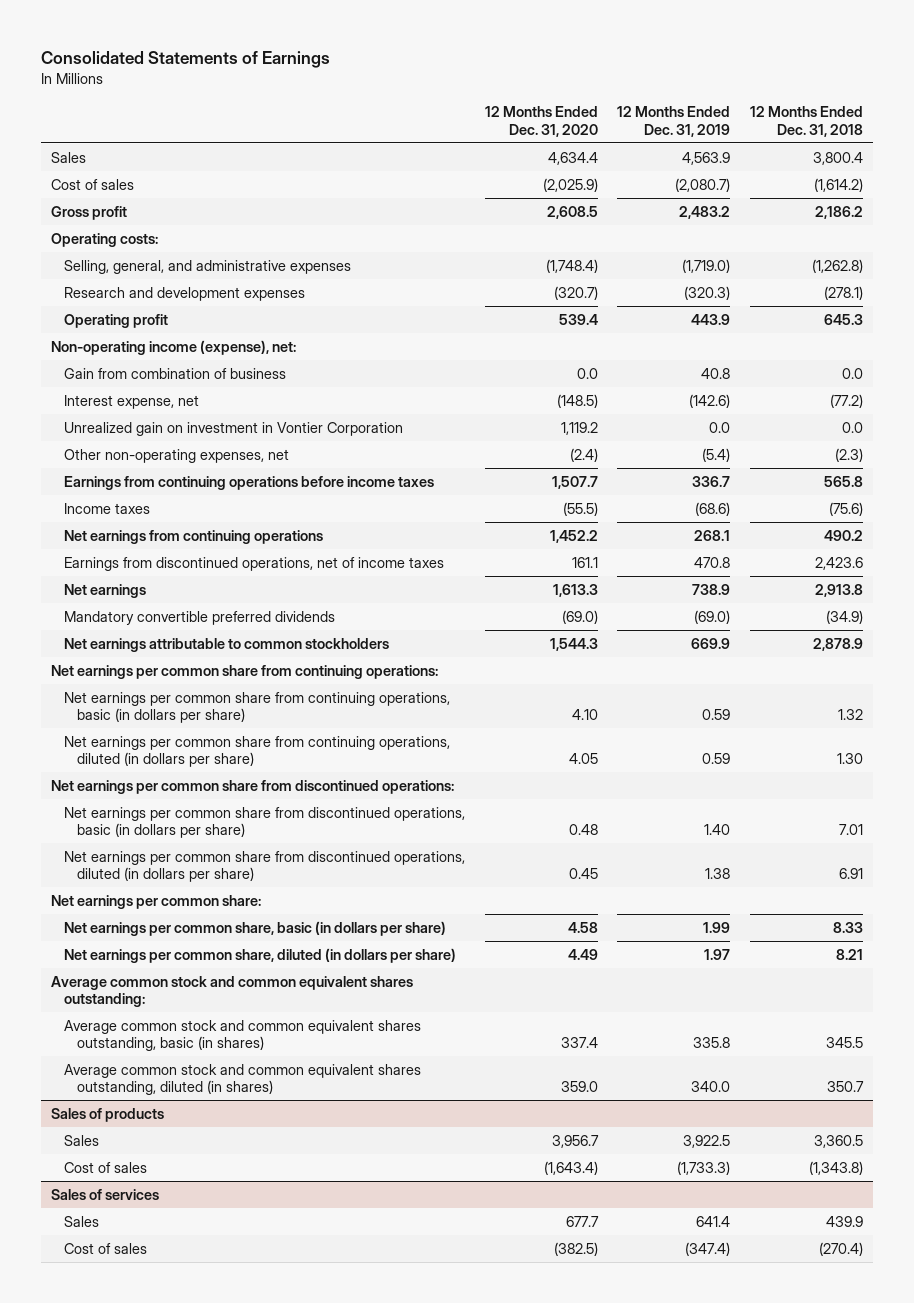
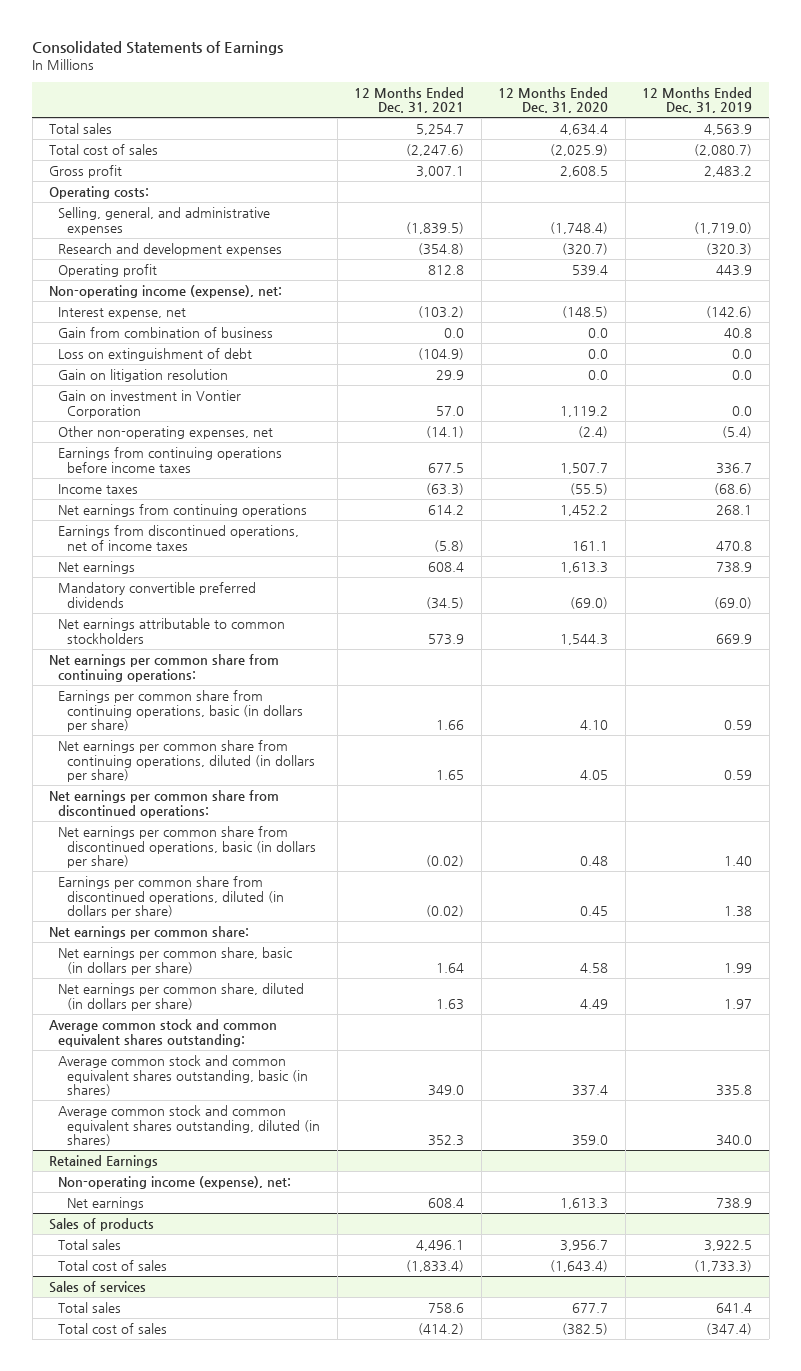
- | 12 Months Ended Dec. 31, 2020 | 12 Months Ended Dec. 31, 2019 | 12 Months Ended Dec. 31, 2018
+ | 12 Months Ended Dec. 31, 2021 | 12 Months Ended Dec. 31, 2020 | 12 Months Ended Dec. 31, 2019
- Sales | 4,634.4 | 4,563.9 | 3,800.4
- Cost of sales | (2,025.9) | (2,080.7) | (1,614.2)
+ Total sales | 5,254.7 | 4,634.4 | 4,563.9
+ Total cost of sales | (2,247.6) | (2,025.9) | (2,080.7)
- Unrealized gain on investment in Vontier Corporation | 1,119.2 | 0.0 | 0.0
moved down: Gain from combination of business | 0.0 | 0.0 | 40.8
+ Loss on extinguishment of debt | (104.9) | 0.0 | 0.0
+ Gain on litigation resolution | 29.9 | 0.0 | 0.0
+ Gain on investment in Vontier Corporation | 57.0 | 1,119.2 | 0.0
- Net earnings per common share from continuing operations, basic (in dollars per share) | 4.10 | 0.59 | 1.32
+ Earnings per common share from continuing operations, basic (in dollars per share) | 1.66 | 4.10 | 0.59
- Net earnings per common share from discontinued operations, diluted (in dollars per share) | 0.45 | 1.38 | 6.91
+ Earnings per common share from discontinued operations, diluted (in dollars per share) | (0.02) | 0.45 | 1.38
+ Retained Earnings
+ Non-operating income (expense), net:
+ Net earnings | 608.4 | 1,613.3 | 738.9
@ Sales of products
- Sales | 3,956.7 | 3,922.5 | 3,360.5
- Cost of sales | (1,643.4) | (1,733.3) | (1,343.8)
+ Total sales | 4,496.1 | 3,956.7 | 3,922.5
+ Total cost of sales | (1,833.4) | (1,643.4) | (1,733.3)
@ Sales of services
- Sales | 677.7 | 641.4 | 439.9
- Cost of sales | (382.5) | (347.4) | (270.4)
+ Total sales | 758.6 | 677.7 | 641.4
+ Total cost of sales | (414.2) | (382.5) | (347.4)

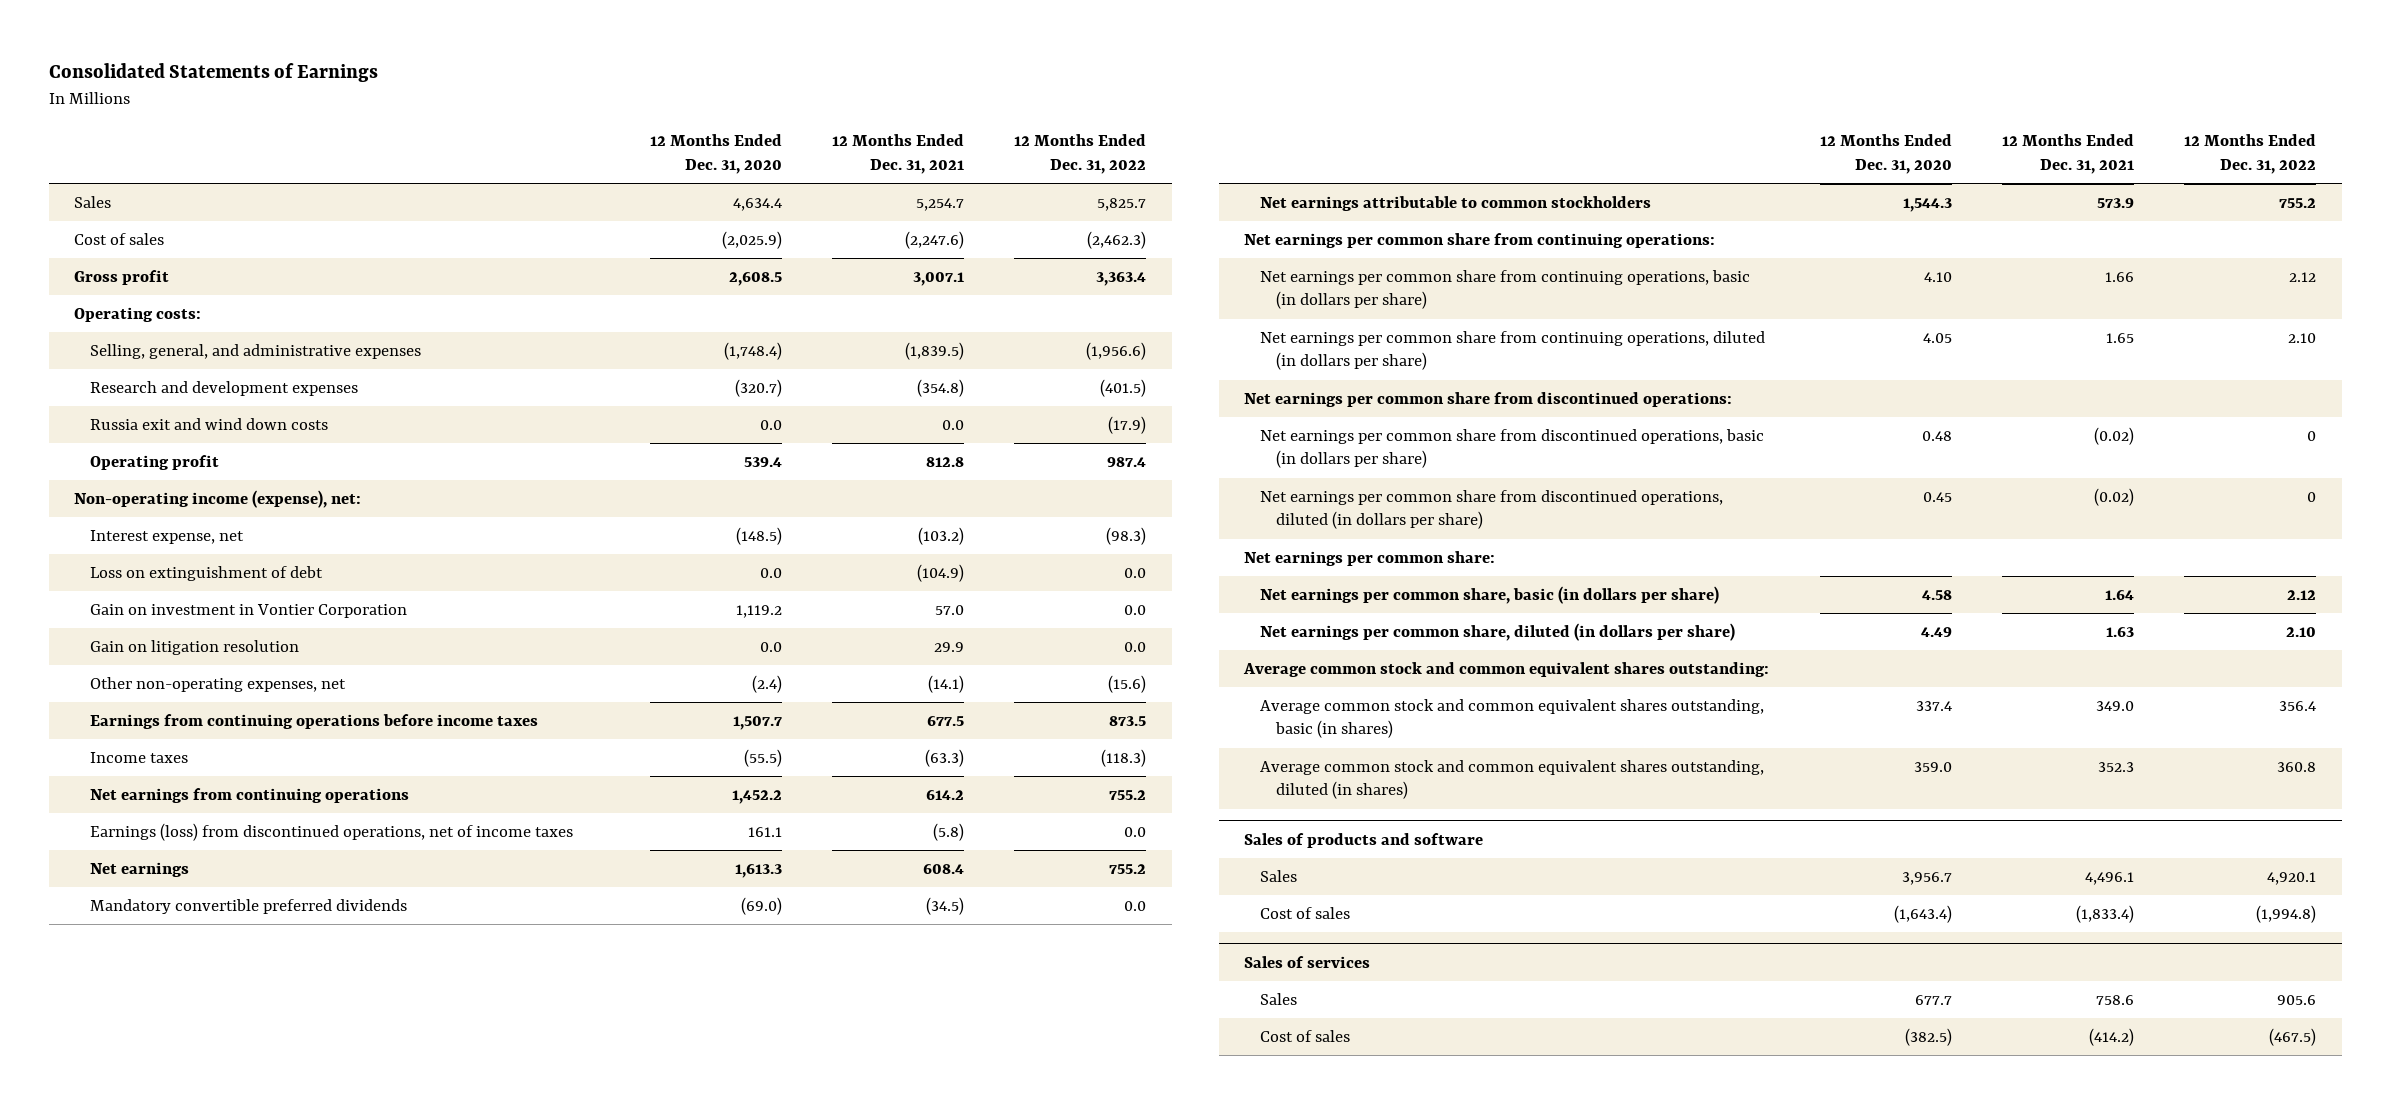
- | 12 Months Ended Dec. 31, 2021 | 12 Months Ended Dec. 31, 2020 | 12 Months Ended Dec. 31, 2019
+ | 12 Months Ended Dec. 31, 2020 | 12 Months Ended Dec. 31, 2021 | 12 Months Ended Dec. 31, 2022
- Total sales | 5,254.7 | 4,634.4 | 4,563.9
- Total cost of sales | (2,247.6) | (2,025.9) | (2,080.7)
+ Sales | 4,634.4 | 5,254.7 | 5,825.7
+ Cost of sales | (2,025.9) | (2,247.6) | (2,462.3)
+ Russia exit and wind down costs | 0.0 | 0.0 | (17.9)
- Gain from combination of business | 0.0 | 0.0 | 40.8
moved down: Gain on litigation resolution | 0.0 | 29.9 | 0.0
- Earnings from discontinued operations, net of income taxes | (5.8) | 161.1 | 470.8
+ Earnings (loss) from discontinued operations, net of income taxes | 161.1 | (5.8) | 0.0
- Earnings per common share from continuing operations, basic (in dollars per share) | 1.66 | 4.10 | 0.59
+ Net earnings per common share from continuing operations, basic (in dollars per share) | 4.10 | 1.66 | 2.12
- Earnings per common share from discontinued operations, diluted (in dollars per share) | (0.02) | 0.45 | 1.38
+ Net earnings per common share from discontinued operations, diluted (in dollars per share) | 0.45 | (0.02) | 0
- Retained Earnings
- Non-operating income (expense), net:
- Net earnings | 608.4 | 1,613.3 | 738.9
- Sales of products
- Total sales | 4,496.1 | 3,956.7 | 3,922.5
- Total cost of sales | (1,833.4) | (1,643.4) | (1,733.3)
+ Sales of products and software
+ Sales | 3,956.7 | 4,496.1 | 4,920.1
+ Cost of sales | (1,643.4) | (1,833.4) | (1,994.8)
@ Sales of services
- Total sales | 758.6 | 677.7 | 641.4
- Total cost of sales | (414.2) | (382.5) | (347.4)
+ Sales | 677.7 | 758.6 | 905.6
+ Cost of sales | (382.5) | (414.2) | (467.5)

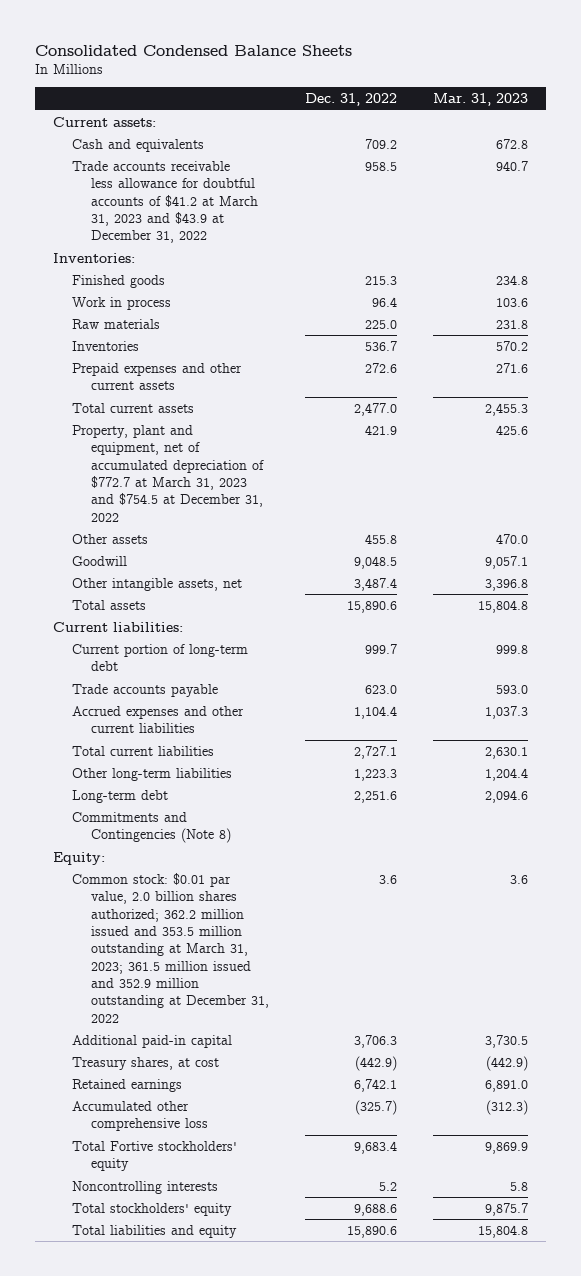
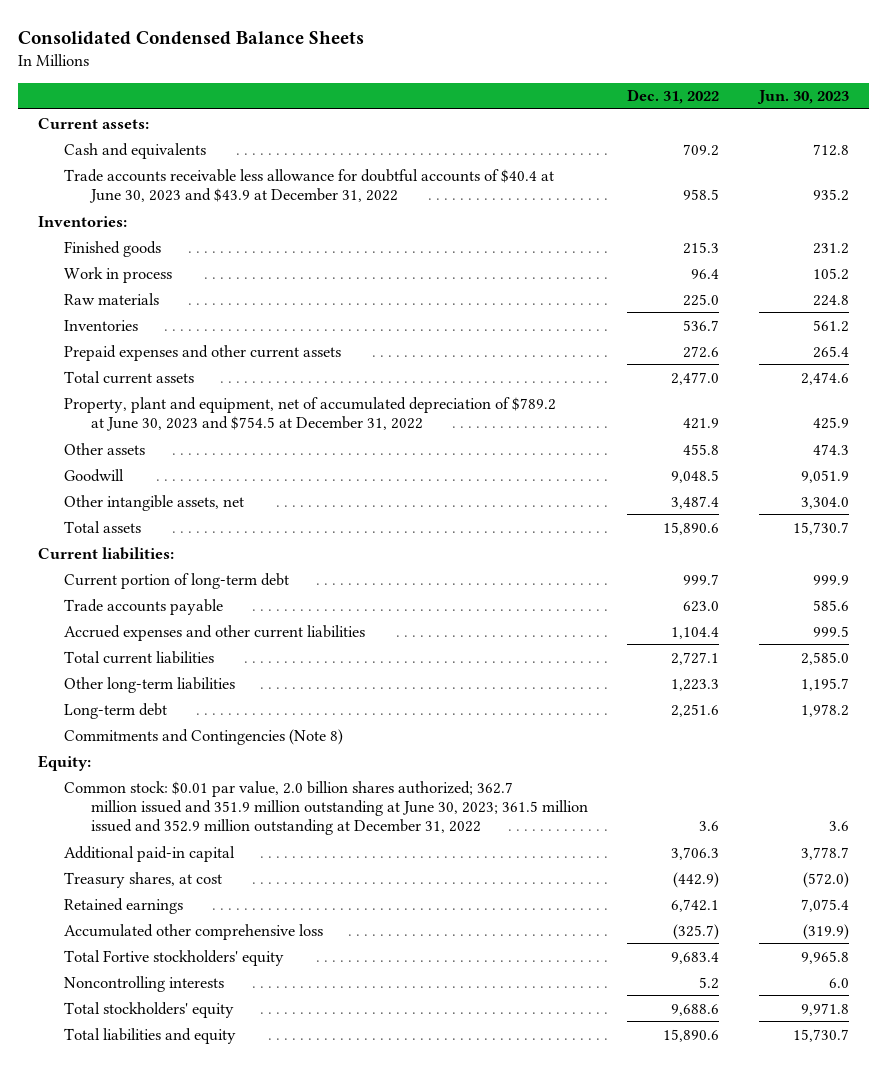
- | Dec. 31, 2022 | Mar. 31, 2023
+ | Dec. 31, 2022 | Jun. 30, 2023
- Trade accounts receivable less allowance for doubtful accounts of $41.2 at March 31, 2023 and $43.9 at December 31, 2022 | 958.5 | 940.7
+ Trade accounts receivable less allowance for doubtful accounts of $40.4 at June 30, 2023 and $43.9 at December 31, 2022 | 958.5 | 935.2
- Property, plant and equipment, net of accumulated depreciation of $772.7 at March 31, 2023 and $754.5 at December 31, 2022 | 421.9 | 425.6
+ Property, plant and equipment, net of accumulated depreciation of $789.2 at June 30, 2023 and $754.5 at December 31, 2022 | 421.9 | 425.9
- Common stock: $0.01 par value, 2.0 billion shares authorized; 362.2 million issued and 353.5 million outstanding at March 31, 2023; 361.5 million issued and 352.9 million outstanding at December 31, 2022 | 3.6 | 3.6
+ Common stock: $0.01 par value, 2.0 billion shares authorized; 362.7 million issued and 351.9 million outstanding at June 30, 2023; 361.5 million issued and 352.9 million outstanding at December 31, 2022 | 3.6 | 3.6

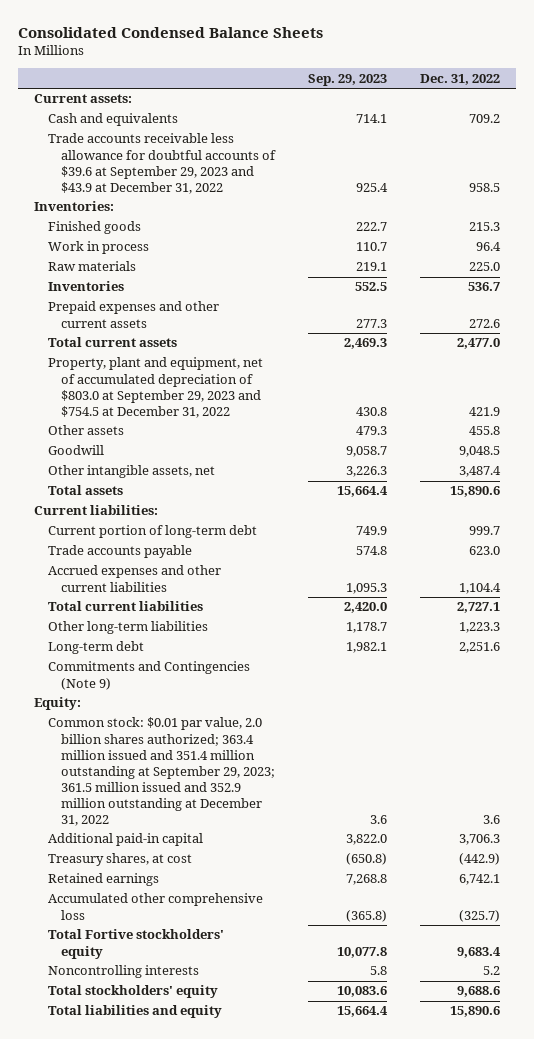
- | Dec. 31, 2022 | Jun. 30, 2023
+ | Sep. 29, 2023 | Dec. 31, 2022
- Trade accounts receivable less allowance for doubtful accounts of $40.4 at June 30, 2023 and $43.9 at December 31, 2022 | 958.5 | 935.2
+ Trade accounts receivable less allowance for doubtful accounts of $39.6 at September 29, 2023 and $43.9 at December 31, 2022 | 925.4 | 958.5
- Property, plant and equipment, net of accumulated depreciation of $789.2 at June 30, 2023 and $754.5 at December 31, 2022 | 421.9 | 425.9
+ Property, plant and equipment, net of accumulated depreciation of $803.0 at September 29, 2023 and $754.5 at December 31, 2022 | 430.8 | 421.9
- Commitments and Contingencies (Note 8)
+ Commitments and Contingencies (Note 9)
- Common stock: $0.01 par value, 2.0 billion shares authorized; 362.7 million issued and 351.9 million outstanding at June 30, 2023; 361.5 million issued and 352.9 million outstanding at December 31, 2022 | 3.6 | 3.6
+ Common stock: $0.01 par value, 2.0 billion shares authorized; 363.4 million issued and 351.4 million outstanding at September 29, 2023; 361.5 million issued and 352.9 million outstanding at December 31, 2022 | 3.6 | 3.6

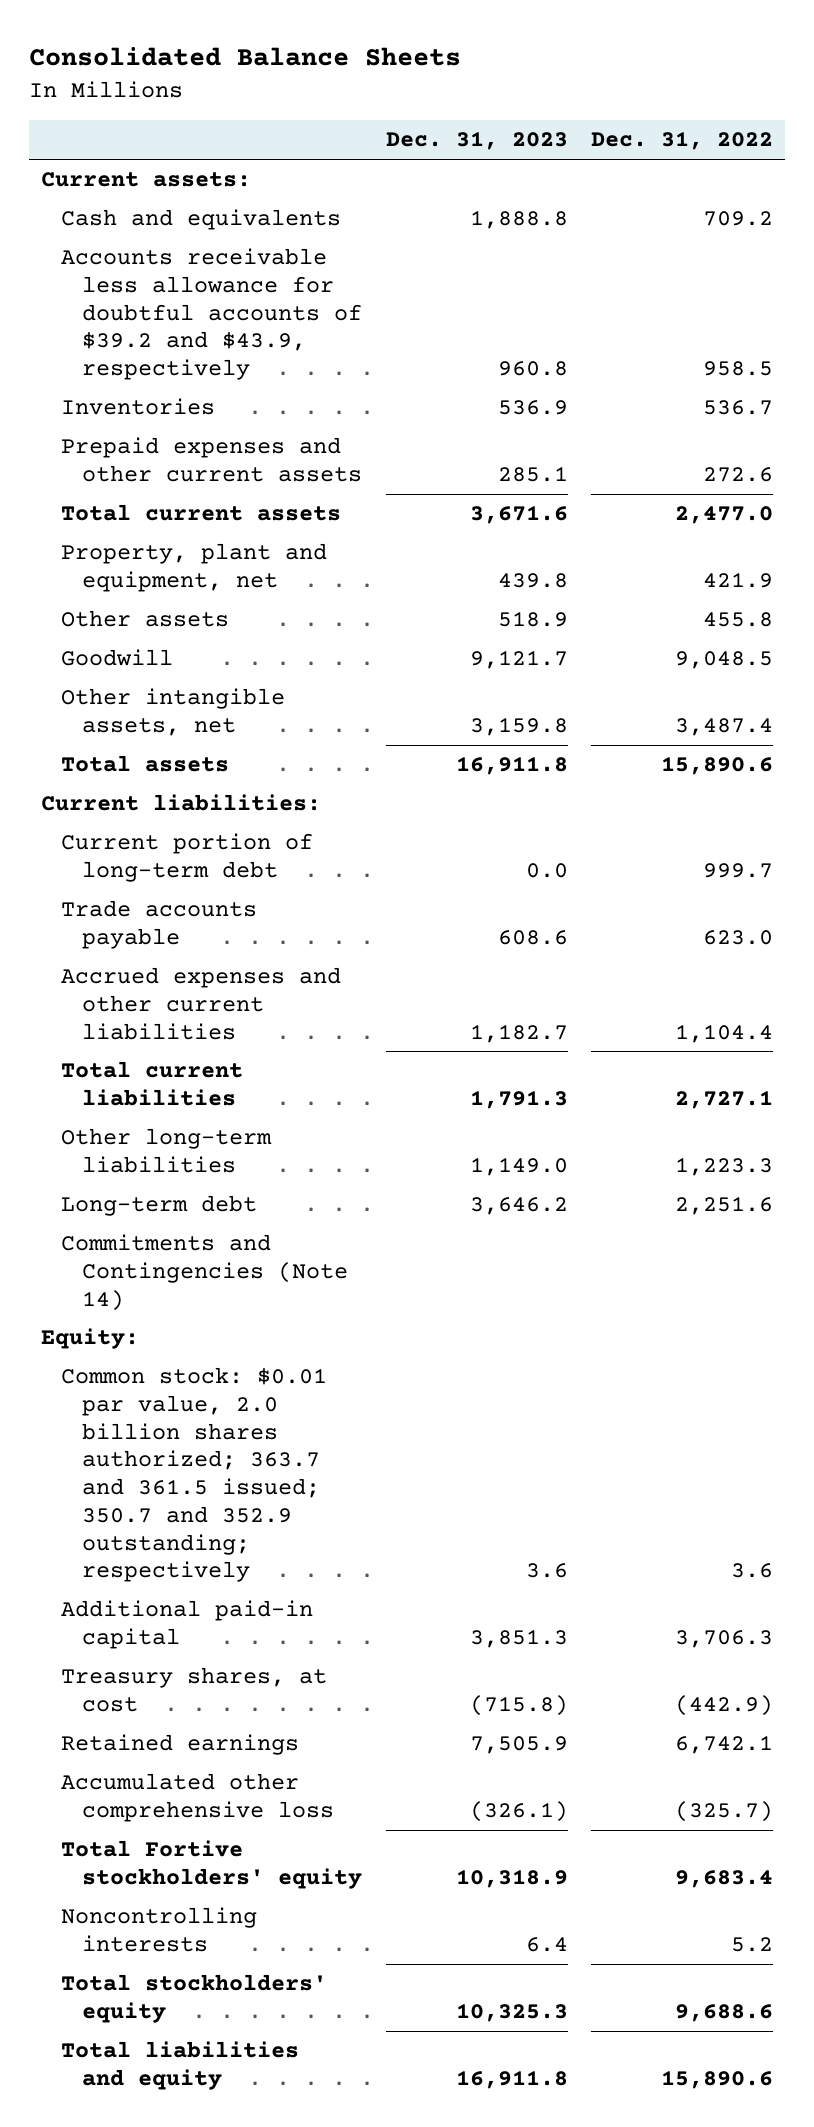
- Consolidated Condensed Balance Sheets
+ Consolidated Balance Sheets
- | Sep. 29, 2023 | Dec. 31, 2022
+ | Dec. 31, 2023 | Dec. 31, 2022
- Trade accounts receivable less allowance for doubtful accounts of $39.6 at September 29, 2023 and $43.9 at December 31, 2022 | 925.4 | 958.5
- Inventories:
- Finished goods | 222.7 | 215.3
- Work in process | 110.7 | 96.4
- Raw materials | 219.1 | 225.0
+ Accounts receivable less allowance for doubtful accounts of $39.2 and $43.9, respectively | 960.8 | 958.5
- Property, plant and equipment, net of accumulated depreciation of $803.0 at September 29, 2023 and $754.5 at December 31, 2022 | 430.8 | 421.9
+ Property, plant and equipment, net | 439.8 | 421.9
- Commitments and Contingencies (Note 9)
+ Commitments and Contingencies (Note 14)
- Common stock: $0.01 par value, 2.0 billion shares authorized; 363.4 million issued and 351.4 million outstanding at September 29, 2023; 361.5 million issued and 352.9 million outstanding at December 31, 2022 | 3.6 | 3.6
+ Common stock: $0.01 par value, 2.0 billion shares authorized; 363.7 and 361.5 issued; 350.7 and 352.9 outstanding; respectively | 3.6 | 3.6

